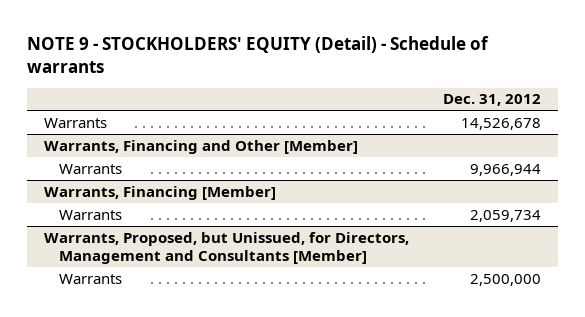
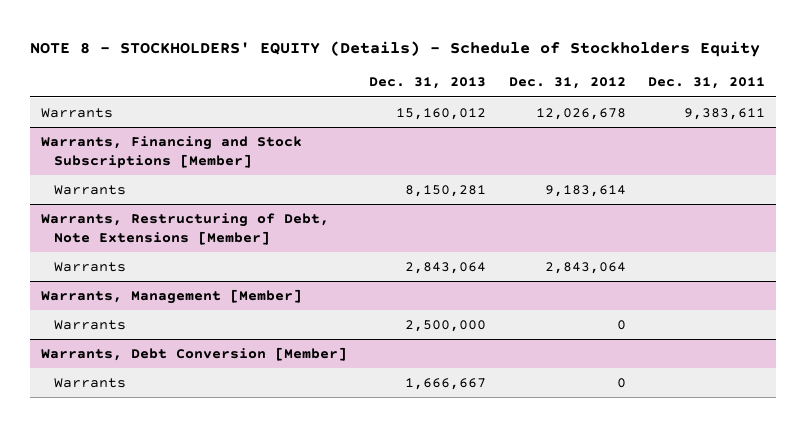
- NOTE 9 - STOCKHOLDERS' EQUITY (Detail) - Schedule of warrants
+ NOTE 8 - STOCKHOLDERS' EQUITY (Details) - Schedule of Stockholders Equity
- | Dec. 31, 2012
+ | Dec. 31, 2013 | Dec. 31, 2012 | Dec. 31, 2011
- Warrants | 14,526,678
- Warrants, Financing and Other [Member]
- Warrants | 9,966,944
- Warrants, Financing [Member]
- Warrants | 2,059,734
- Warrants, Proposed, but Unissued, for Directors, Management and Consultants [Member]
- Warrants | 2,500,000
+ Warrants | 15,160,012 | 12,026,678 | 9,383,611
+ Warrants, Financing and Stock Subscriptions [Member]
+ Warrants | 8,150,281 | 9,183,614 |
+ Warrants, Restructuring of Debt, Note Extensions [Member]
+ Warrants | 2,843,064 | 2,843,064 |
+ Warrants, Management [Member]
+ Warrants | 2,500,000 | 0 |
+ Warrants, Debt Conversion [Member]
+ Warrants | 1,666,667 | 0 |

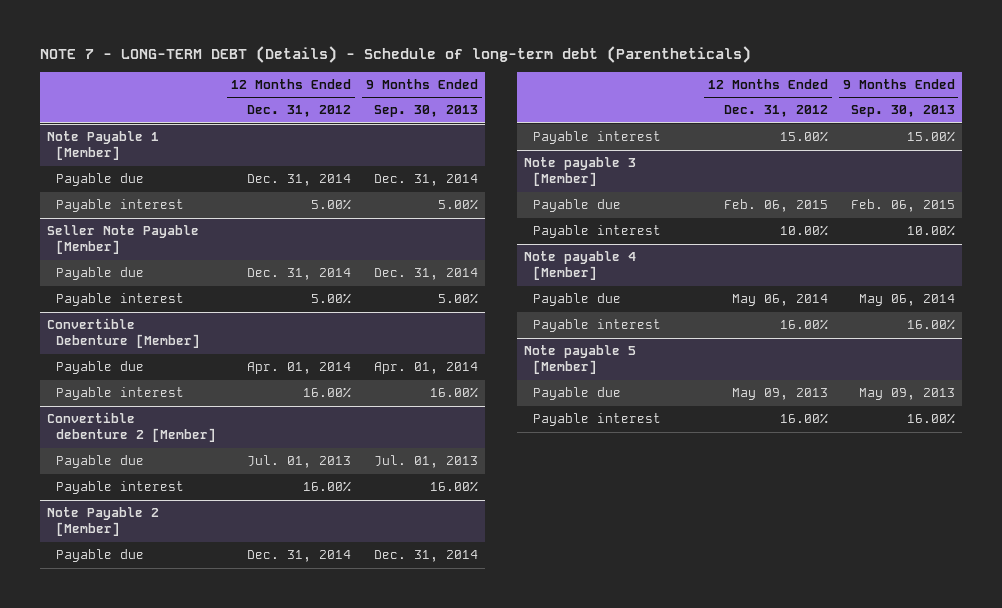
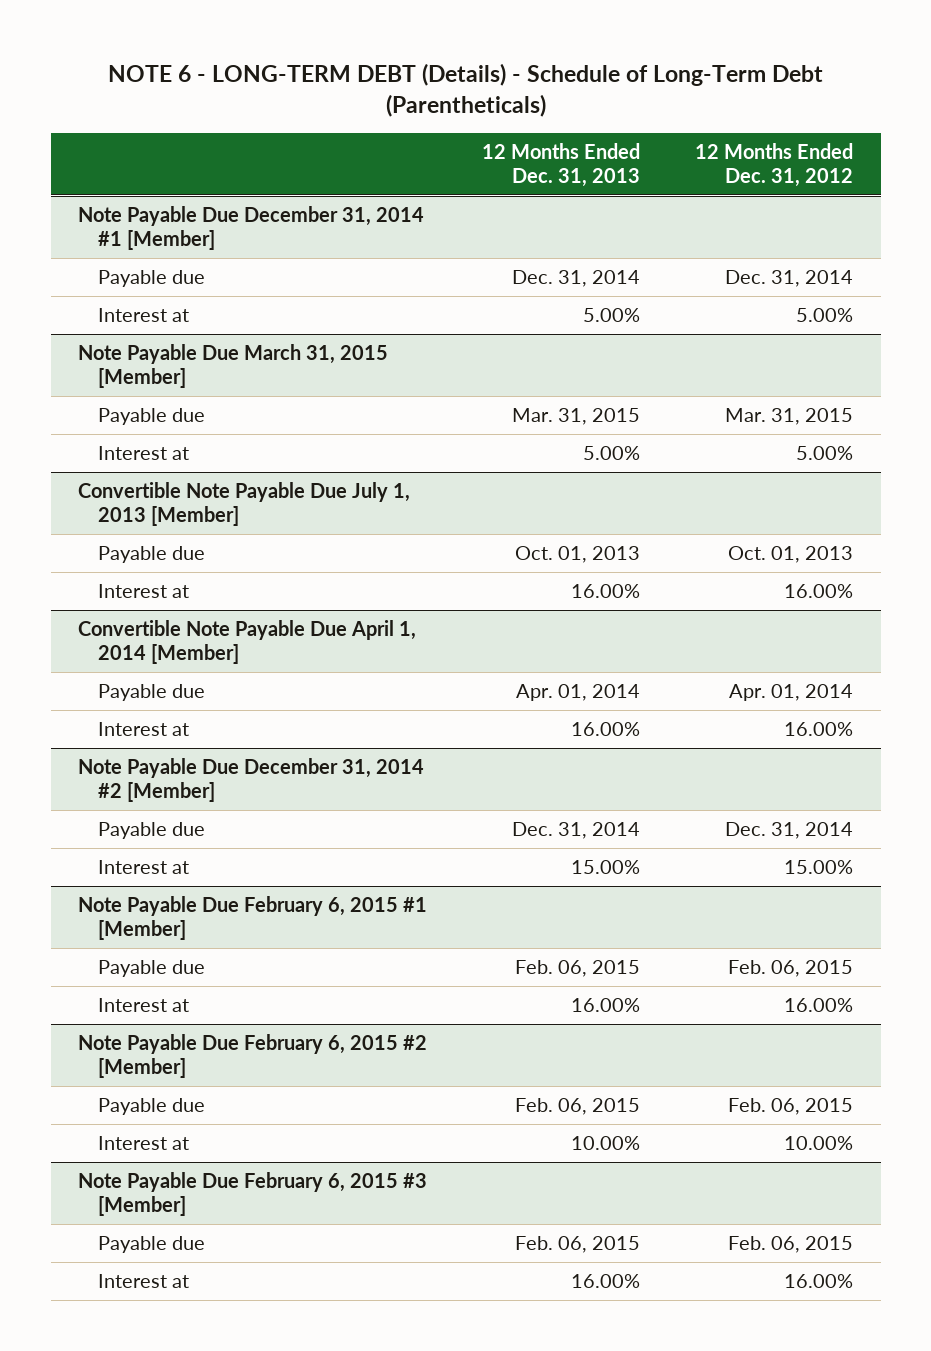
- NOTE 7 - LONG-TERM DEBT (Details) - Schedule of long-term debt (Parentheticals)
+ NOTE 6 - LONG-TERM DEBT (Details) - Schedule of Long-Term Debt (Parentheticals)
- | 12 Months Ended Dec. 31, 2012 | 9 Months Ended Sep. 30, 2013
+ | 12 Months Ended Dec. 31, 2013 | 12 Months Ended Dec. 31, 2012
- Note Payable 1 [Member]
- Payable due | Dec. 31, 2014 | Dec. 31, 2014
- Payable interest | 5.00% | 5.00%
- Seller Note Payable [Member]
+ Note Payable Due December 31, 2014 #1 [Member]
- Payable interest | 5.00% | 5.00%
- Convertible Debenture [Member]
+ Interest at | 5.00% | 5.00%
+ Note Payable Due March 31, 2015 [Member]
+ Payable due | Mar. 31, 2015 | Mar. 31, 2015
+ Interest at | 5.00% | 5.00%
+ Convertible Note Payable Due July 1, 2013 [Member]
+ Payable due | Oct. 01, 2013 | Oct. 01, 2013
+ Interest at | 16.00% | 16.00%
+ Convertible Note Payable Due April 1, 2014 [Member]
- Payable interest | 16.00% | 16.00%
- Convertible debenture 2 [Member]
- Payable due | Jul. 01, 2013 | Jul. 01, 2013
- Payable interest | 16.00% | 16.00%
- Note Payable 2 [Member]
+ Interest at | 16.00% | 16.00%
+ Note Payable Due December 31, 2014 #2 [Member]
- Payable interest | 15.00% | 15.00%
- Note payable 3 [Member]
+ Interest at | 15.00% | 15.00%
+ Note Payable Due February 6, 2015 #1 [Member]
- Payable interest | 10.00% | 10.00%
- Note payable 4 [Member]
- Payable due | May 06, 2014 | May 06, 2014
- Payable interest | 16.00% | 16.00%
- Note payable 5 [Member]
- Payable due | May 09, 2013 | May 09, 2013
- Payable interest | 16.00% | 16.00%
+ Interest at | 16.00% | 16.00%
+ Note Payable Due February 6, 2015 #2 [Member]
+ Payable due | Feb. 06, 2015 | Feb. 06, 2015
+ Interest at | 10.00% | 10.00%
+ Note Payable Due February 6, 2015 #3 [Member]
+ Payable due | Feb. 06, 2015 | Feb. 06, 2015
+ Interest at | 16.00% | 16.00%

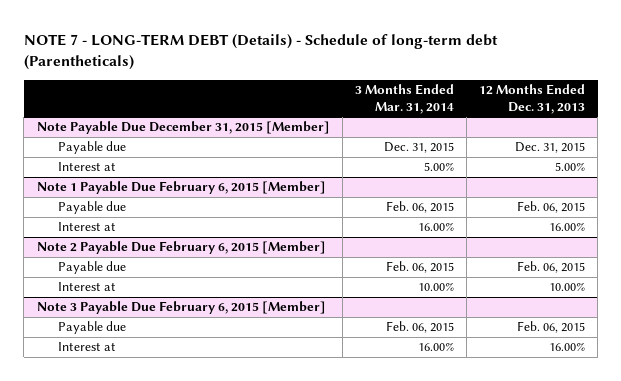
- NOTE 6 - LONG-TERM DEBT (Details) - Schedule of Long-Term Debt (Parentheticals)
+ NOTE 7 - LONG-TERM DEBT (Details) - Schedule of long-term debt (Parentheticals)
- | 12 Months Ended Dec. 31, 2013 | 12 Months Ended Dec. 31, 2012
+ | 3 Months Ended Mar. 31, 2014 | 12 Months Ended Dec. 31, 2013
- Note Payable Due December 31, 2014 #1 [Member]
- Payable due | Dec. 31, 2014 | Dec. 31, 2014
- Interest at | 5.00% | 5.00%
- Note Payable Due March 31, 2015 [Member]
- Payable due | Mar. 31, 2015 | Mar. 31, 2015
+ Note Payable Due December 31, 2015 [Member]
+ Payable due | Dec. 31, 2015 | Dec. 31, 2015
- Convertible Note Payable Due July 1, 2013 [Member]
- Payable due | Oct. 01, 2013 | Oct. 01, 2013
- Interest at | 16.00% | 16.00%
- Convertible Note Payable Due April 1, 2014 [Member]
- Payable due | Apr. 01, 2014 | Apr. 01, 2014
- Interest at | 16.00% | 16.00%
- Note Payable Due December 31, 2014 #2 [Member]
- Payable due | Dec. 31, 2014 | Dec. 31, 2014
- Interest at | 15.00% | 15.00%
- Note Payable Due February 6, 2015 #1 [Member]
+ Note 1 Payable Due February 6, 2015 [Member]
- Note Payable Due February 6, 2015 #2 [Member]
+ Note 2 Payable Due February 6, 2015 [Member]
- Note Payable Due February 6, 2015 #3 [Member]
+ Note 3 Payable Due February 6, 2015 [Member]

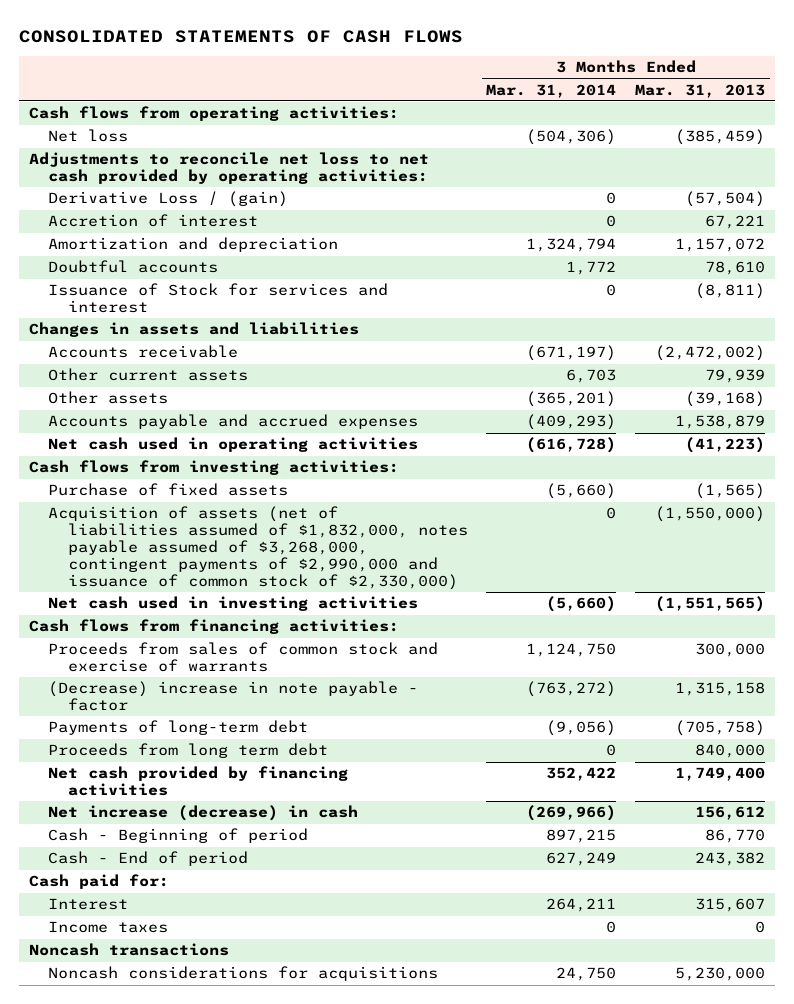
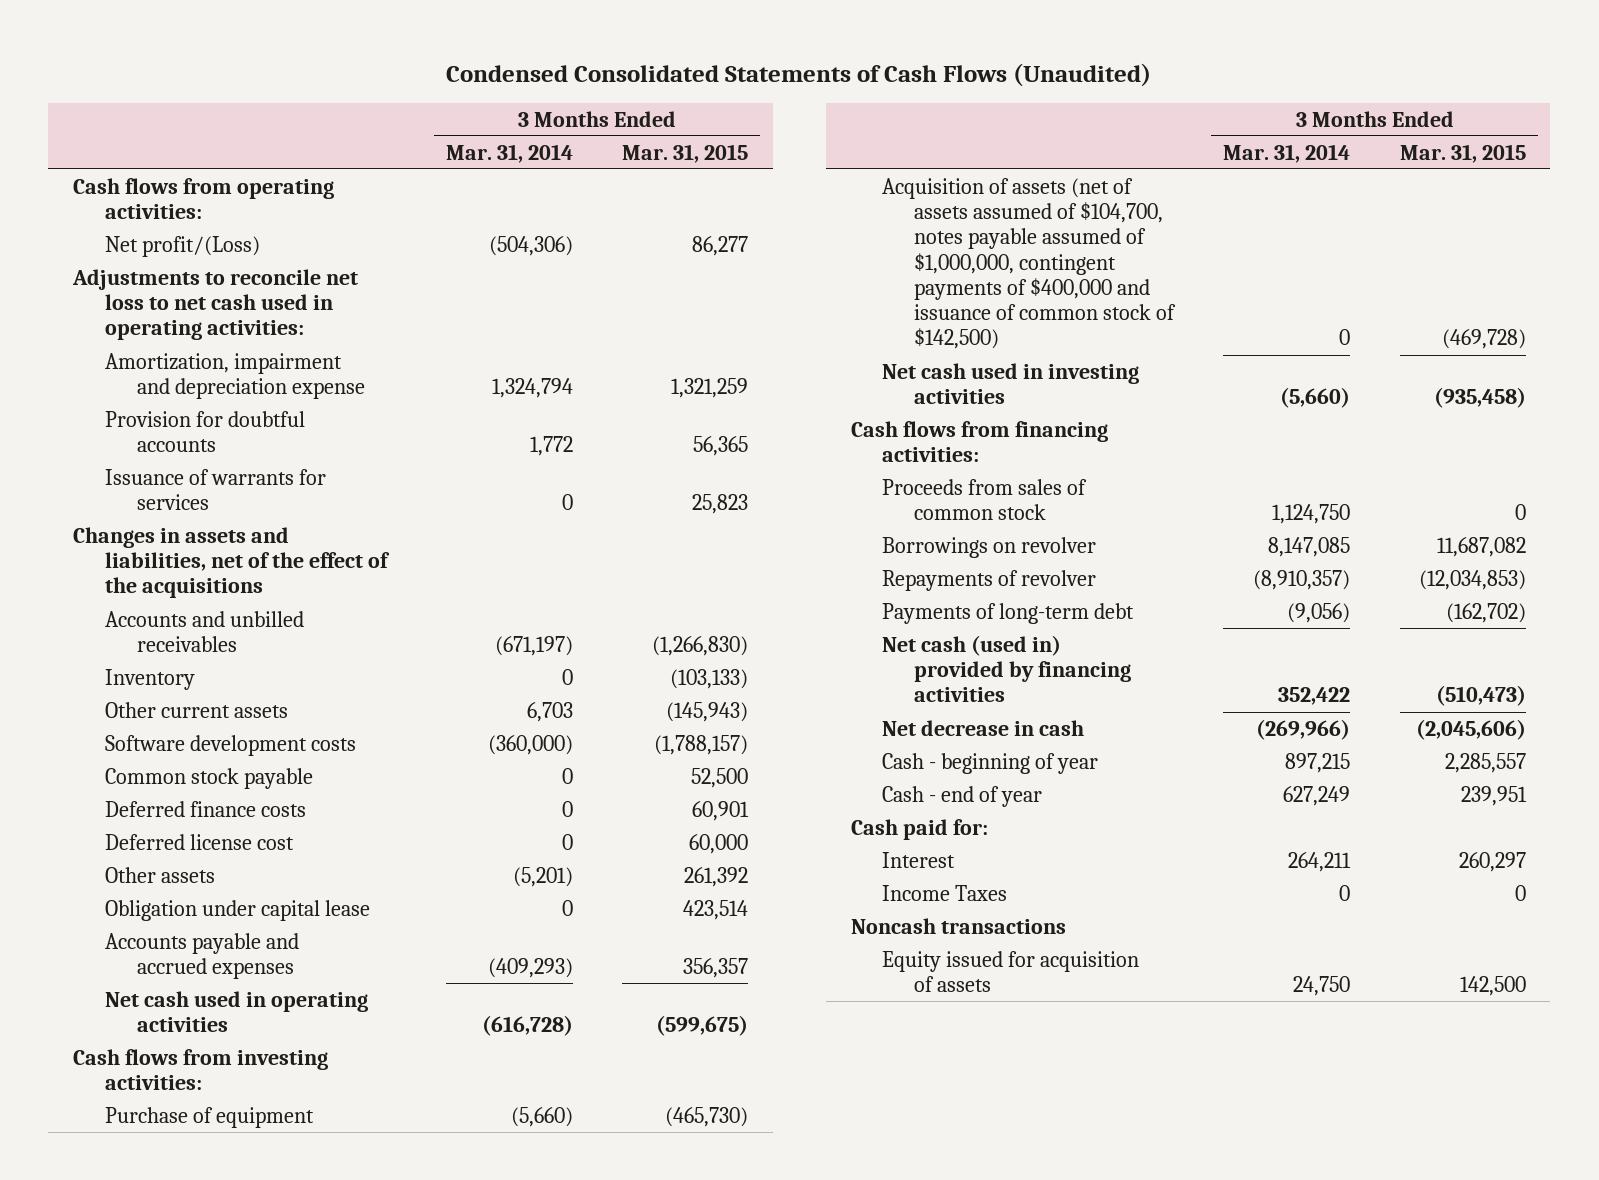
- CONSOLIDATED STATEMENTS OF CASH FLOWS
+ Condensed Consolidated Statements of Cash Flows (Unaudited)
- | 3 Months Ended Mar. 31, 2014 | 3 Months Ended Mar. 31, 2013
+ | 3 Months Ended Mar. 31, 2014 | 3 Months Ended Mar. 31, 2015
- Net loss | (504,306) | (385,459)
- Adjustments to reconcile net loss to net cash provided by operating activities:
- Derivative Loss / (gain) | 0 | (57,504)
- Accretion of interest | 0 | 67,221
- Amortization and depreciation | 1,324,794 | 1,157,072
- Doubtful accounts | 1,772 | 78,610
- Issuance of Stock for services and interest | 0 | (8,811)
- Changes in assets and liabilities
- Accounts receivable | (671,197) | (2,472,002)
+ Net profit/(Loss) | (504,306) | 86,277
+ Adjustments to reconcile net loss to net cash used in operating activities:
+ Amortization, impairment and depreciation expense | 1,324,794 | 1,321,259
+ Provision for doubtful accounts | 1,772 | 56,365
+ Issuance of warrants for services | 0 | 25,823
+ Changes in assets and liabilities, net of the effect of the acquisitions
+ Accounts and unbilled receivables | (671,197) | (1,266,830)
+ Inventory | 0 | (103,133)
- Other assets | (365,201) | (39,168)
+ Software development costs | (360,000) | (1,788,157)
+ Common stock payable | 0 | 52,500
+ Deferred finance costs | 0 | 60,901
+ Deferred license cost | 0 | 60,000
+ Other assets | (5,201) | 261,392
+ Obligation under capital lease | 0 | 423,514
- Purchase of fixed assets | (5,660) | (1,565)
- Acquisition of assets (net of liabilities assumed of $1,832,000, notes payable assumed of $3,268,000, contingent payments of $2,990,000 and issuance of common stock of $2,330,000) | 0 | (1,550,000)
+ Purchase of equipment | (5,660) | (465,730)
+ Acquisition of assets (net of assets assumed of $104,700, notes payable assumed of $1,000,000, contingent payments of $400,000 and issuance of common stock of $142,500) | 0 | (469,728)
- Proceeds from sales of common stock and exercise of warrants | 1,124,750 | 300,000
- (Decrease) increase in note payable - factor | (763,272) | 1,315,158
+ Proceeds from sales of common stock | 1,124,750 | 0
+ Borrowings on revolver | 8,147,085 | 11,687,082
+ Repayments of revolver | (8,910,357) | (12,034,853)
- Proceeds from long term debt | 0 | 840,000
- Net cash provided by financing activities | 352,422 | 1,749,400
- Net increase (decrease) in cash | (269,966) | 156,612
- Cash - Beginning of period | 897,215 | 86,770
- Cash - End of period | 627,249 | 243,382
+ Net cash (used in) provided by financing activities | 352,422 | (510,473)
+ Net decrease in cash | (269,966) | (2,045,606)
+ Cash - beginning of year | 897,215 | 2,285,557
+ Cash - end of year | 627,249 | 239,951
- Income taxes | 0 | 0
+ Income Taxes | 0 | 0
- Noncash considerations for acquisitions | 24,750 | 5,230,000
+ Equity issued for acquisition of assets | 24,750 | 142,500

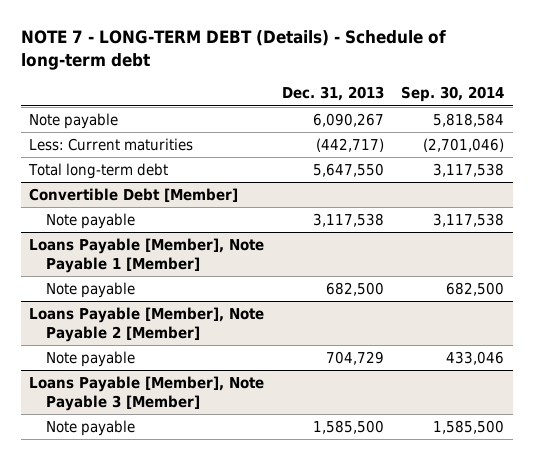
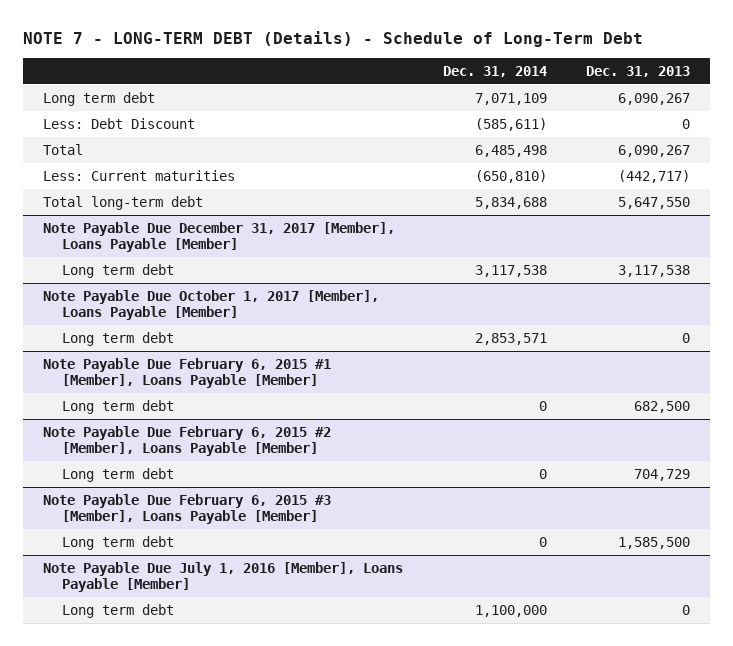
- NOTE 7 - LONG-TERM DEBT (Details) - Schedule of long-term debt
+ NOTE 7 - LONG-TERM DEBT (Details) - Schedule of Long-Term Debt
- | Dec. 31, 2013 | Sep. 30, 2014
+ | Dec. 31, 2014 | Dec. 31, 2013
- Note payable | 6,090,267 | 5,818,584
+ Long term debt | 7,071,109 | 6,090,267
+ Less: Debt Discount | (585,611) | 0
+ Total | 6,485,498 | 6,090,267
- Convertible Debt [Member]
- Note payable | 3,117,538 | 3,117,538
- Loans Payable [Member], Note Payable 1 [Member]
- Note payable | 682,500 | 682,500
- Loans Payable [Member], Note Payable 2 [Member]
- Note payable | 704,729 | 433,046
- Loans Payable [Member], Note Payable 3 [Member]
- Note payable | 1,585,500 | 1,585,500
+ Note Payable Due December 31, 2017 [Member], Loans Payable [Member]
+ Long term debt | 3,117,538 | 3,117,538
+ Note Payable Due October 1, 2017 [Member], Loans Payable [Member]
+ Long term debt | 2,853,571 | 0
+ Note Payable Due February 6, 2015 #1 [Member], Loans Payable [Member]
+ Long term debt | 0 | 682,500
+ Note Payable Due February 6, 2015 #2 [Member], Loans Payable [Member]
+ Long term debt | 0 | 704,729
+ Note Payable Due February 6, 2015 #3 [Member], Loans Payable [Member]
+ Long term debt | 0 | 1,585,500
+ Note Payable Due July 1, 2016 [Member], Loans Payable [Member]
+ Long term debt | 1,100,000 | 0

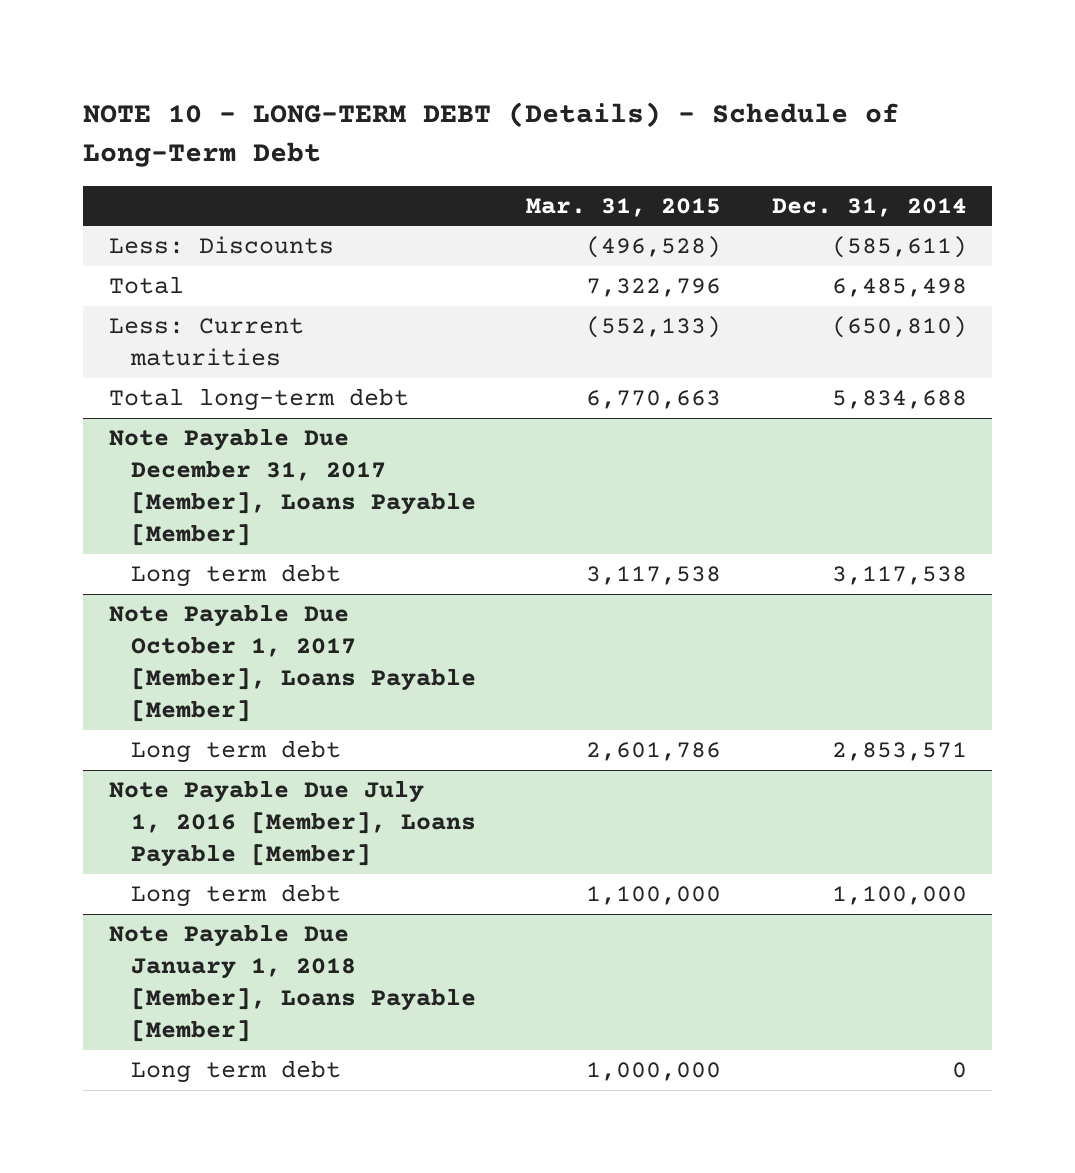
- NOTE 7 - LONG-TERM DEBT (Details) - Schedule of Long-Term Debt
+ NOTE 10 - LONG-TERM DEBT (Details) - Schedule of Long-Term Debt
- | Dec. 31, 2014 | Dec. 31, 2013
+ | Mar. 31, 2015 | Dec. 31, 2014
- Long term debt | 7,071,109 | 6,090,267
- Less: Debt Discount | (585,611) | 0
+ Less: Discounts | (496,528) | (585,611)
- Note Payable Due February 6, 2015 #1 [Member], Loans Payable [Member]
- Long term debt | 0 | 682,500
- Note Payable Due February 6, 2015 #2 [Member], Loans Payable [Member]
- Long term debt | 0 | 704,729
- Note Payable Due February 6, 2015 #3 [Member], Loans Payable [Member]
- Long term debt | 0 | 1,585,500
+ Note Payable Due January 1, 2018 [Member], Loans Payable [Member]
+ Long term debt | 1,000,000 | 0

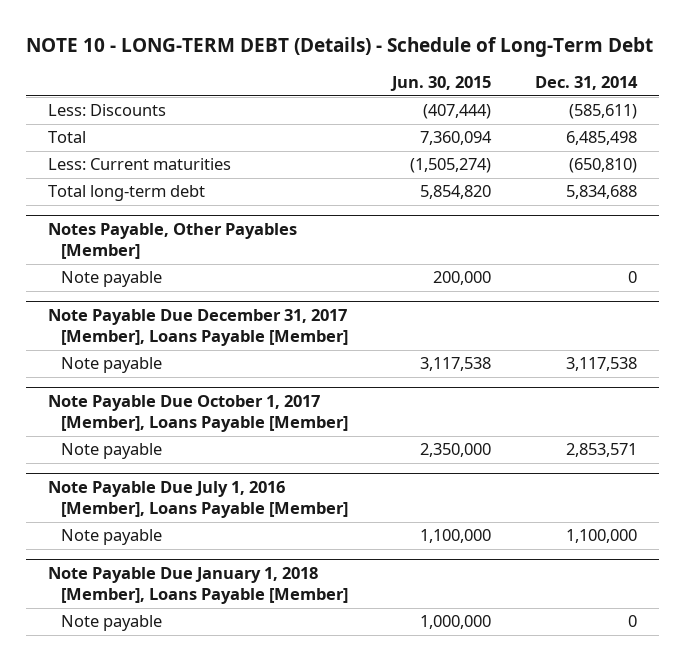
- | Mar. 31, 2015 | Dec. 31, 2014
+ | Jun. 30, 2015 | Dec. 31, 2014
+ Notes Payable, Other Payables [Member]
+ Note payable | 200,000 | 0
@ Note Payable Due December 31, 2017 [Member], Loans Payable [Member]
- Long term debt | 3,117,538 | 3,117,538
+ Note payable | 3,117,538 | 3,117,538
@ Note Payable Due October 1, 2017 [Member], Loans Payable [Member]
- Long term debt | 2,601,786 | 2,853,571
+ Note payable | 2,350,000 | 2,853,571
@ Note Payable Due July 1, 2016 [Member], Loans Payable [Member]
- Long term debt | 1,100,000 | 1,100,000
+ Note payable | 1,100,000 | 1,100,000
@ Note Payable Due January 1, 2018 [Member], Loans Payable [Member]
- Long term debt | 1,000,000 | 0
+ Note payable | 1,000,000 | 0

